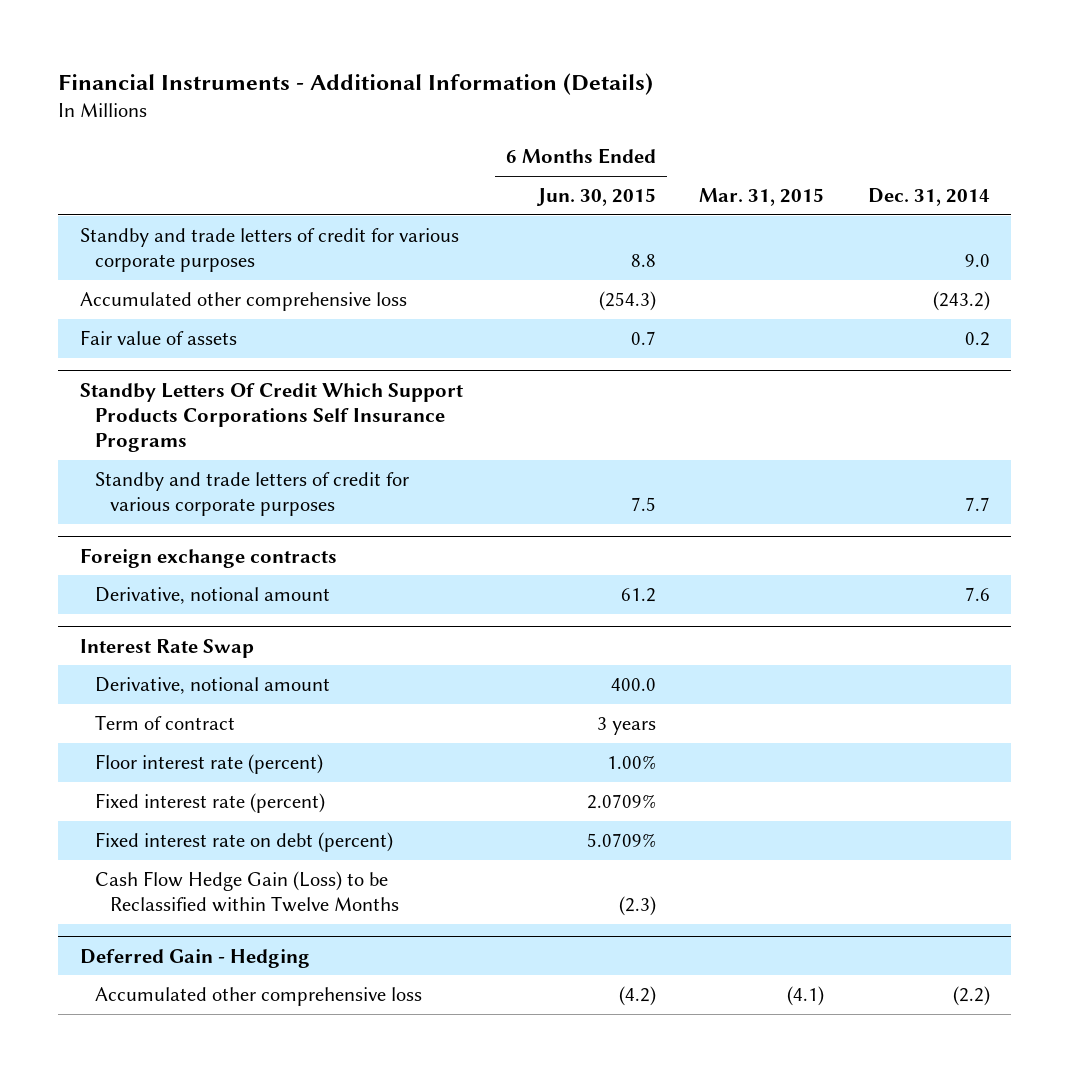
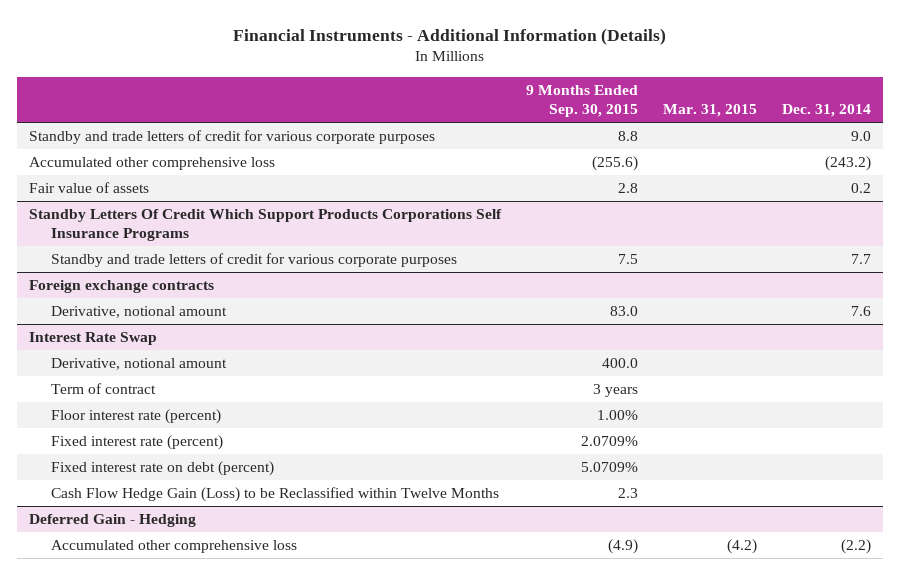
- | 6 Months Ended Jun. 30, 2015 | Mar. 31, 2015 | Dec. 31, 2014
+ | 9 Months Ended Sep. 30, 2015 | Mar. 31, 2015 | Dec. 31, 2014
@ Deferred Gain - Hedging
- Accumulated other comprehensive loss | (4.2) | (4.1) | (2.2)
+ Accumulated other comprehensive loss | (4.9) | (4.2) | (2.2)

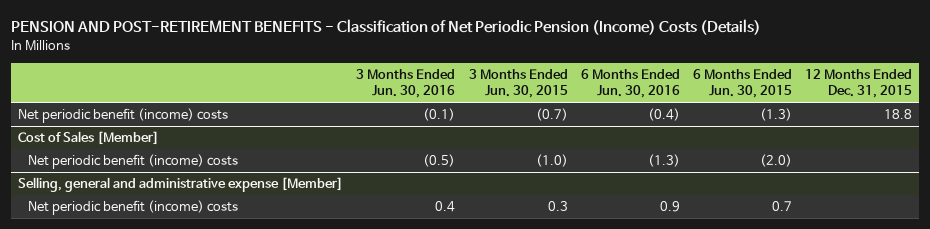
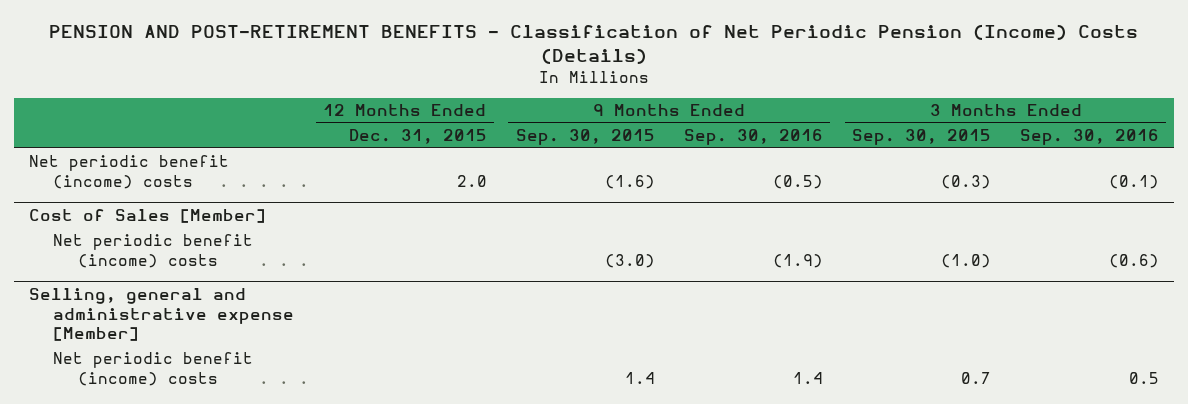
- | 3 Months Ended Jun. 30, 2016 | 3 Months Ended Jun. 30, 2015 | 6 Months Ended Jun. 30, 2016 | 6 Months Ended Jun. 30, 2015 | 12 Months Ended Dec. 31, 2015
+ | 12 Months Ended Dec. 31, 2015 | 9 Months Ended Sep. 30, 2015 | 9 Months Ended Sep. 30, 2016 | 3 Months Ended Sep. 30, 2015 | 3 Months Ended Sep. 30, 2016
- Net periodic benefit (income) costs | (0.1) | (0.7) | (0.4) | (1.3) | 18.8
+ Net periodic benefit (income) costs | 2.0 | (1.6) | (0.5) | (0.3) | (0.1)

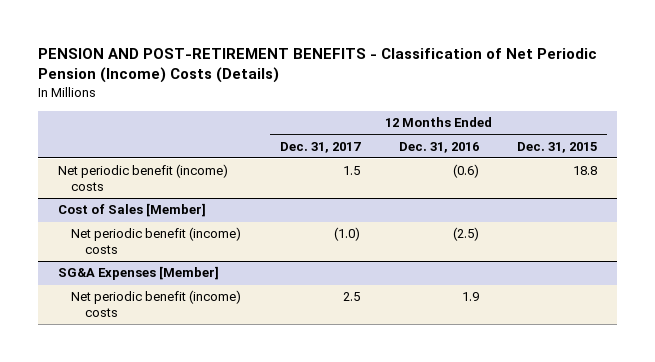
- | 12 Months Ended Dec. 31, 2015 | 9 Months Ended Sep. 30, 2015 | 9 Months Ended Sep. 30, 2016 | 3 Months Ended Sep. 30, 2015 | 3 Months Ended Sep. 30, 2016
+ | 12 Months Ended Dec. 31, 2017 | 12 Months Ended Dec. 31, 2016 | 12 Months Ended Dec. 31, 2015
- Net periodic benefit (income) costs | 2.0 | (1.6) | (0.5) | (0.3) | (0.1)
+ Net periodic benefit (income) costs | 1.5 | (0.6) | 18.8
- Selling, general and administrative expense [Member]
+ SG&A Expenses [Member]

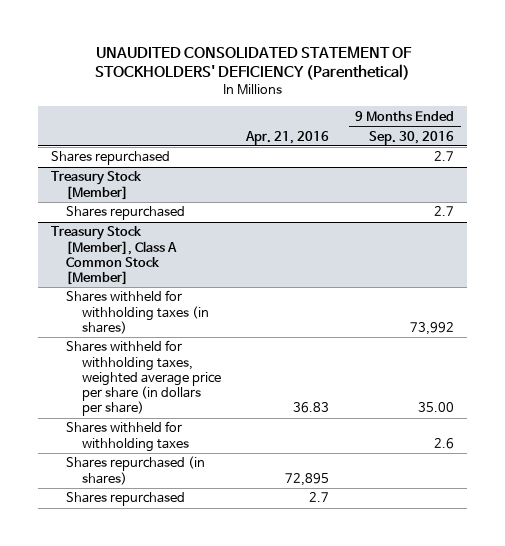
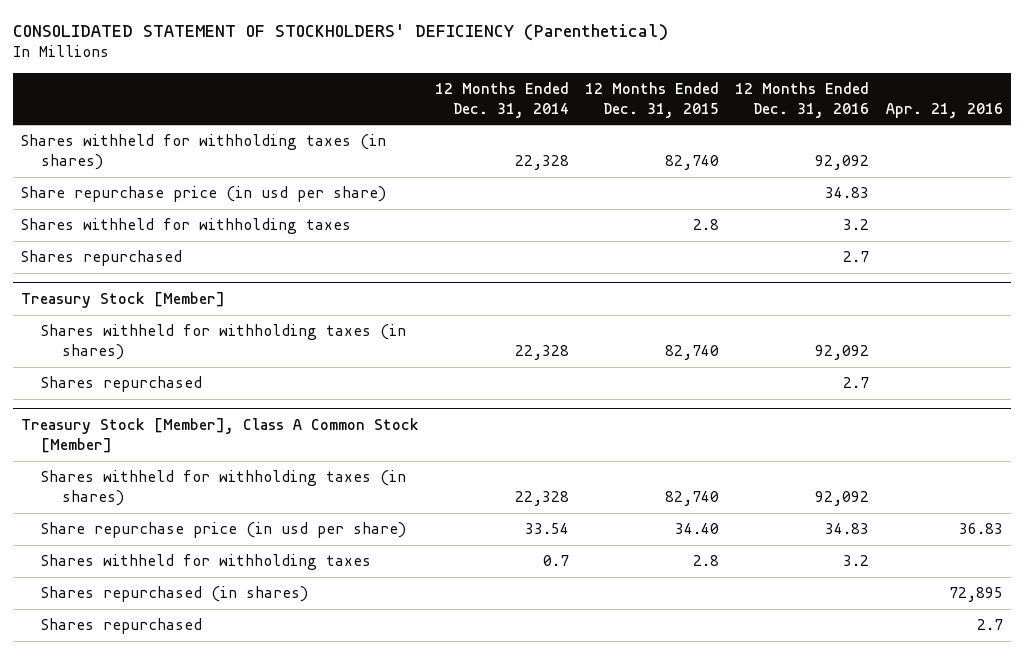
- UNAUDITED CONSOLIDATED STATEMENT OF STOCKHOLDERS' DEFICIENCY (Parenthetical)
+ CONSOLIDATED STATEMENT OF STOCKHOLDERS' DEFICIENCY (Parenthetical)
- | Apr. 21, 2016 | 9 Months Ended Sep. 30, 2016
+ | 12 Months Ended Dec. 31, 2014 | 12 Months Ended Dec. 31, 2015 | 12 Months Ended Dec. 31, 2016 | Apr. 21, 2016
+ Shares withheld for withholding taxes (in shares) | 22,328 | 82,740 | 92,092 |
+ Share repurchase price (in usd per share) | | | 34.83 |
+ Shares withheld for withholding taxes | | 2.8 | 3.2 |
@ Treasury Stock [Member]
+ Shares withheld for withholding taxes (in shares) | 22,328 | 82,740 | 92,092 |
@ Treasury Stock [Member], Class A Common Stock [Member]
- Shares withheld for withholding taxes, weighted average price per share (in dollars per share) | 36.83 | 35.00
+ Share repurchase price (in usd per share) | 33.54 | 34.40 | 34.83 | 36.83

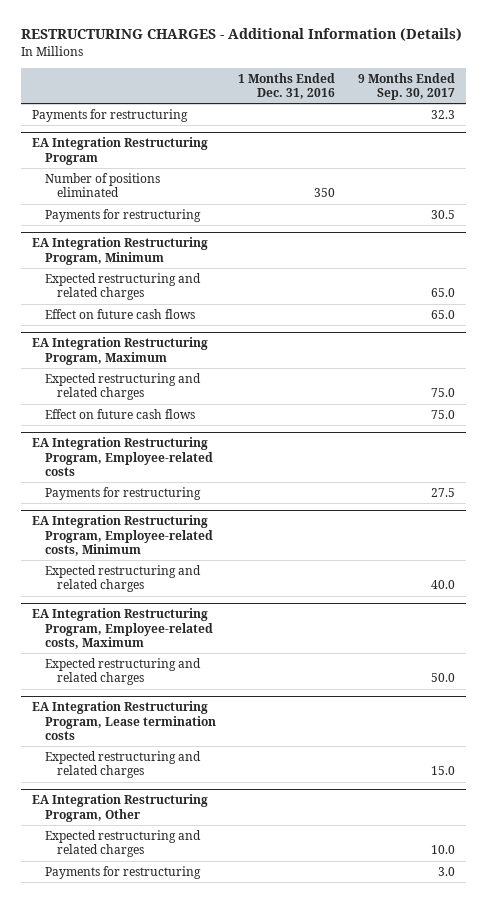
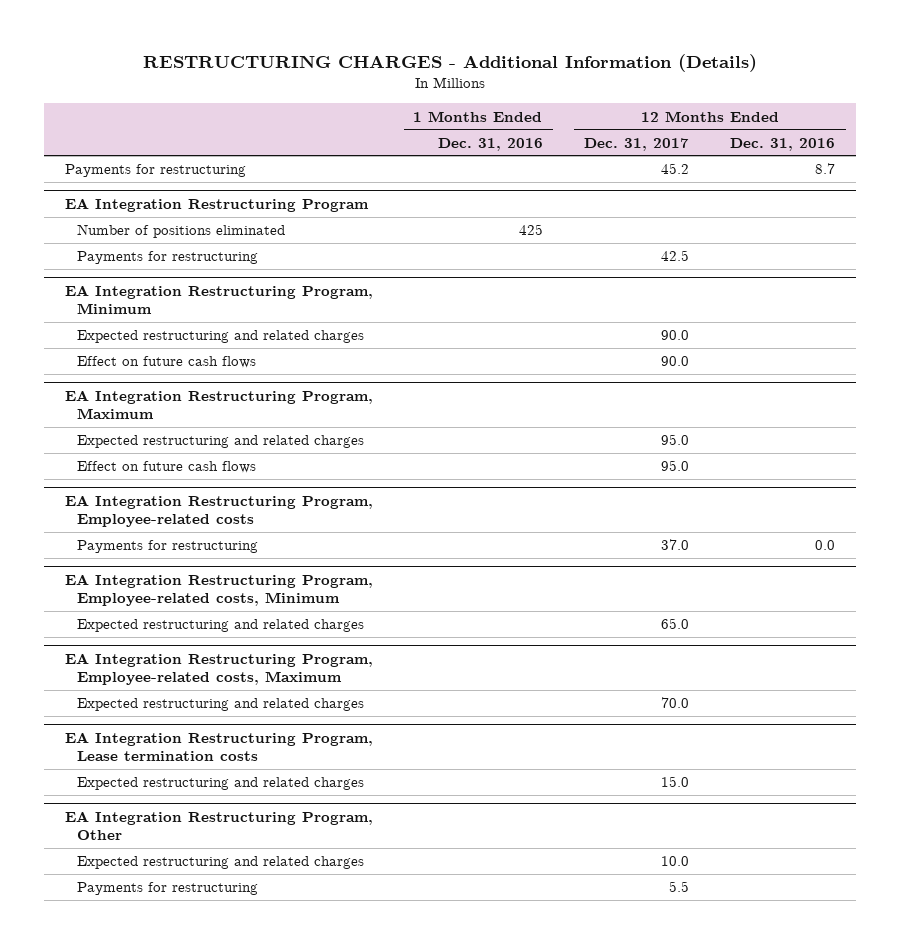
- | 1 Months Ended Dec. 31, 2016 | 9 Months Ended Sep. 30, 2017
+ | 1 Months Ended Dec. 31, 2016 | 12 Months Ended Dec. 31, 2017 | 12 Months Ended Dec. 31, 2016
@ EA Integration Restructuring Program
- Number of positions eliminated | 350 |
+ Number of positions eliminated | 425 | |

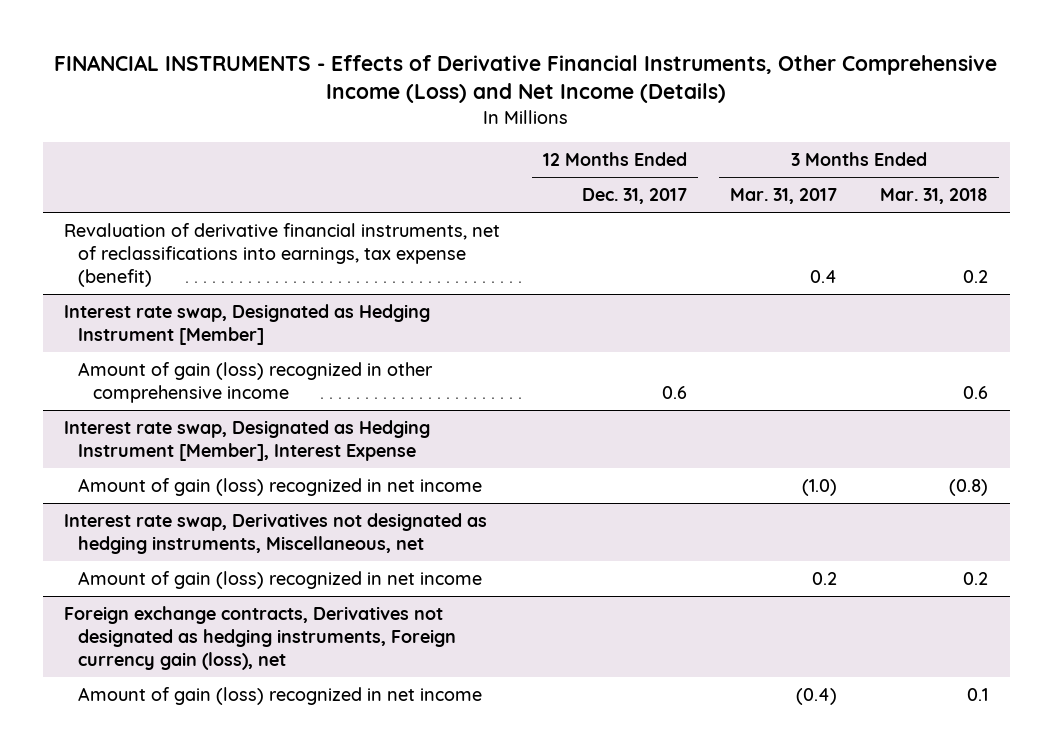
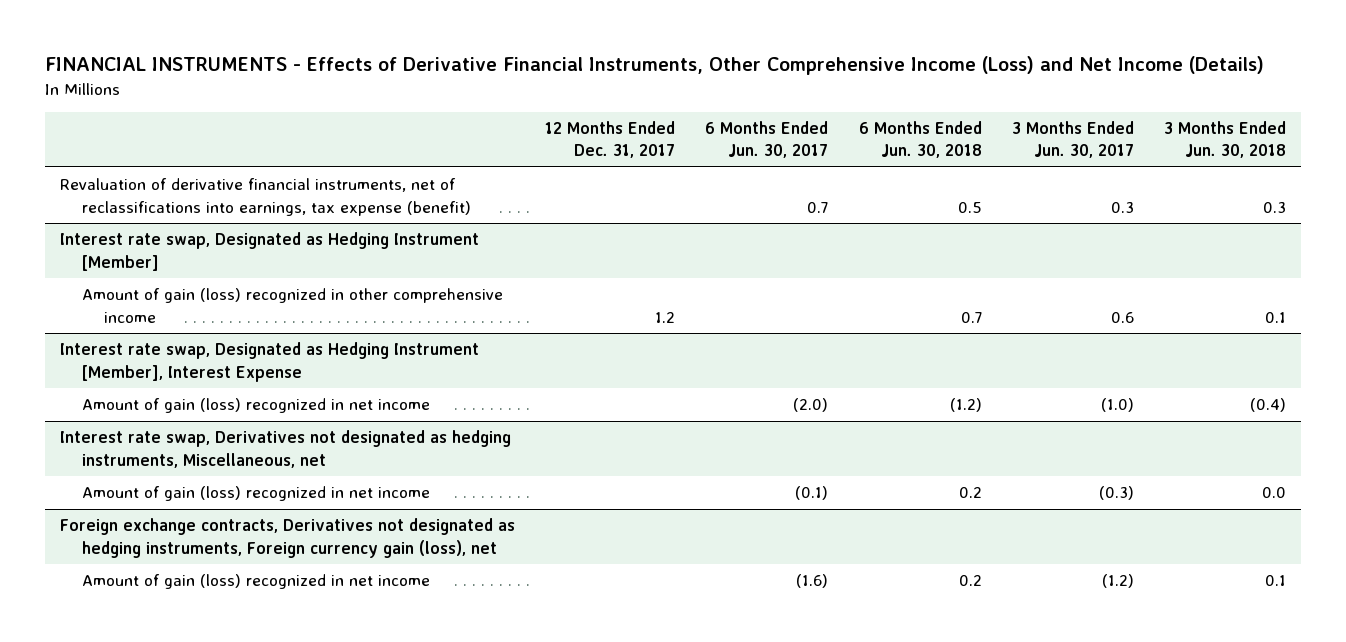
- | 12 Months Ended Dec. 31, 2017 | 3 Months Ended Mar. 31, 2017 | 3 Months Ended Mar. 31, 2018
+ | 12 Months Ended Dec. 31, 2017 | 6 Months Ended Jun. 30, 2017 | 6 Months Ended Jun. 30, 2018 | 3 Months Ended Jun. 30, 2017 | 3 Months Ended Jun. 30, 2018
@ Interest rate swap, Designated as Hedging Instrument [Member]
- Amount of gain (loss) recognized in other comprehensive income | 0.6 | | 0.6
+ Amount of gain (loss) recognized in other comprehensive income | 1.2 | | 0.7 | 0.6 | 0.1

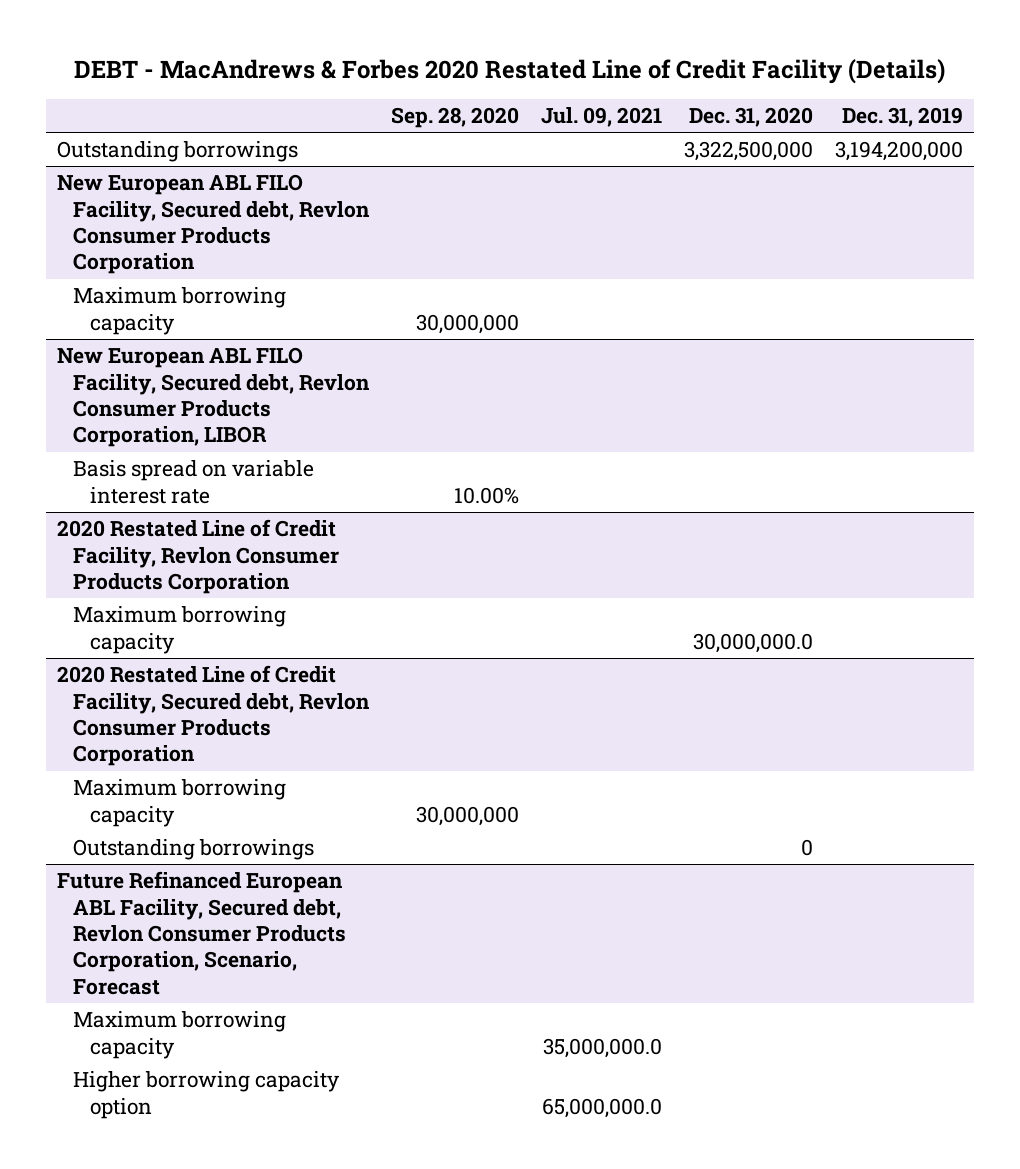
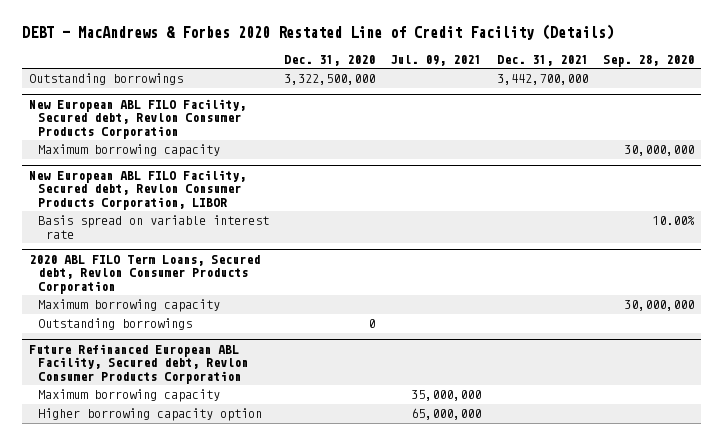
- | Sep. 28, 2020 | Jul. 09, 2021 | Dec. 31, 2020 | Dec. 31, 2019
+ | Dec. 31, 2020 | Jul. 09, 2021 | Dec. 31, 2021 | Sep. 28, 2020
- 2020 Restated Line of Credit Facility, Revlon Consumer Products Corporation
- Maximum borrowing capacity | | | 30,000,000.0 |
- 2020 Restated Line of Credit Facility, Secured debt, Revlon Consumer Products Corporation
+ 2020 ABL FILO Term Loans, Secured debt, Revlon Consumer Products Corporation
- Future Refinanced European ABL Facility, Secured debt, Revlon Consumer Products Corporation, Scenario, Forecast
- Maximum borrowing capacity | | 35,000,000.0 | |
- Higher borrowing capacity option | | 65,000,000.0 | |
+ Future Refinanced European ABL Facility, Secured debt, Revlon Consumer Products Corporation
+ Maximum borrowing capacity | | 35,000,000 | |
+ Higher borrowing capacity option | | 65,000,000 | |

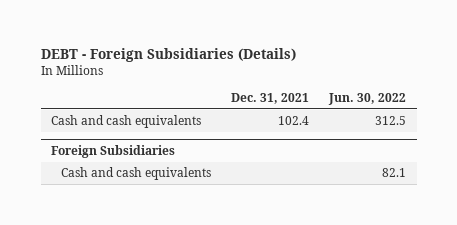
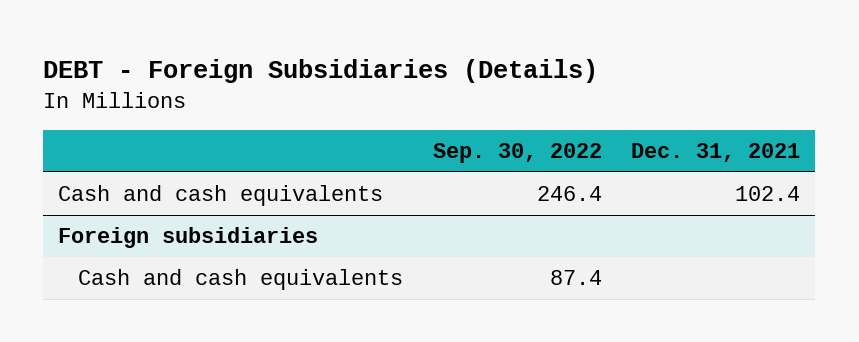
- | Dec. 31, 2021 | Jun. 30, 2022
+ | Sep. 30, 2022 | Dec. 31, 2021
- Foreign Subsidiaries
+ Foreign subsidiaries

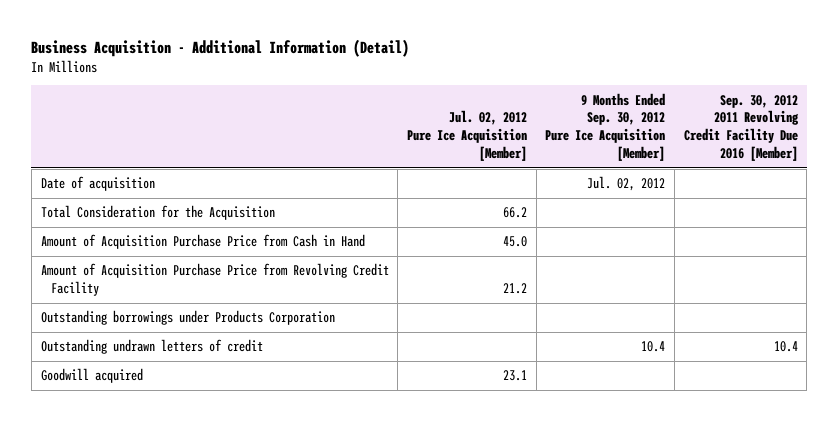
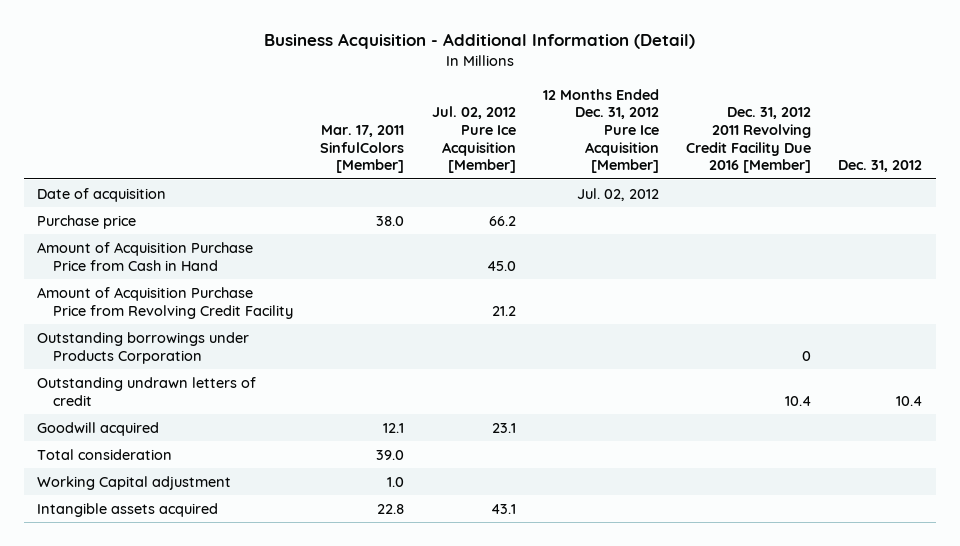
- | Jul. 02, 2012 Pure Ice Acquisition [Member] | 9 Months Ended Sep. 30, 2012 Pure Ice Acquisition [Member] | Sep. 30, 2012 2011 Revolving Credit Facility Due 2016 [Member]
+ | Mar. 17, 2011 SinfulColors [Member] | Jul. 02, 2012 Pure Ice Acquisition [Member] | 12 Months Ended Dec. 31, 2012 Pure Ice Acquisition [Member] | Dec. 31, 2012 2011 Revolving Credit Facility Due 2016 [Member] | Dec. 31, 2012
- Total Consideration for the Acquisition | 66.2 | |
+ Purchase price | 38.0 | 66.2 | | |
+ Total consideration | 39.0 | | | |
+ Working Capital adjustment | 1.0 | | | |
+ Intangible assets acquired | 22.8 | 43.1 | | |

